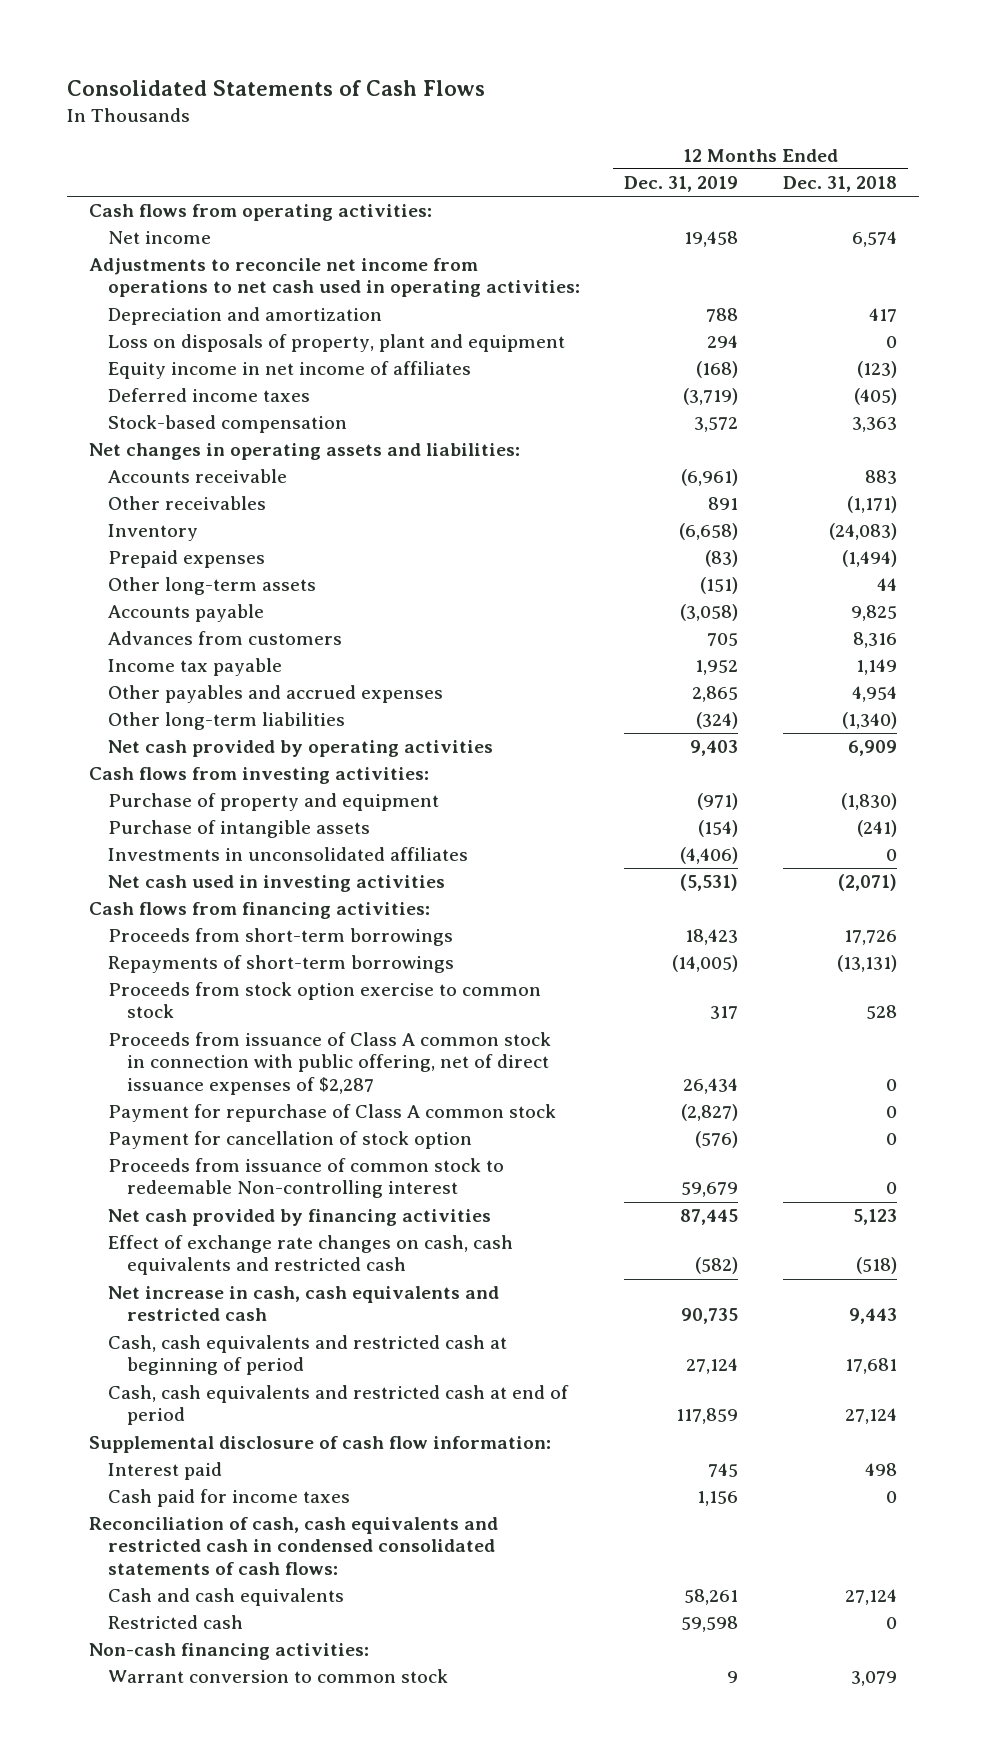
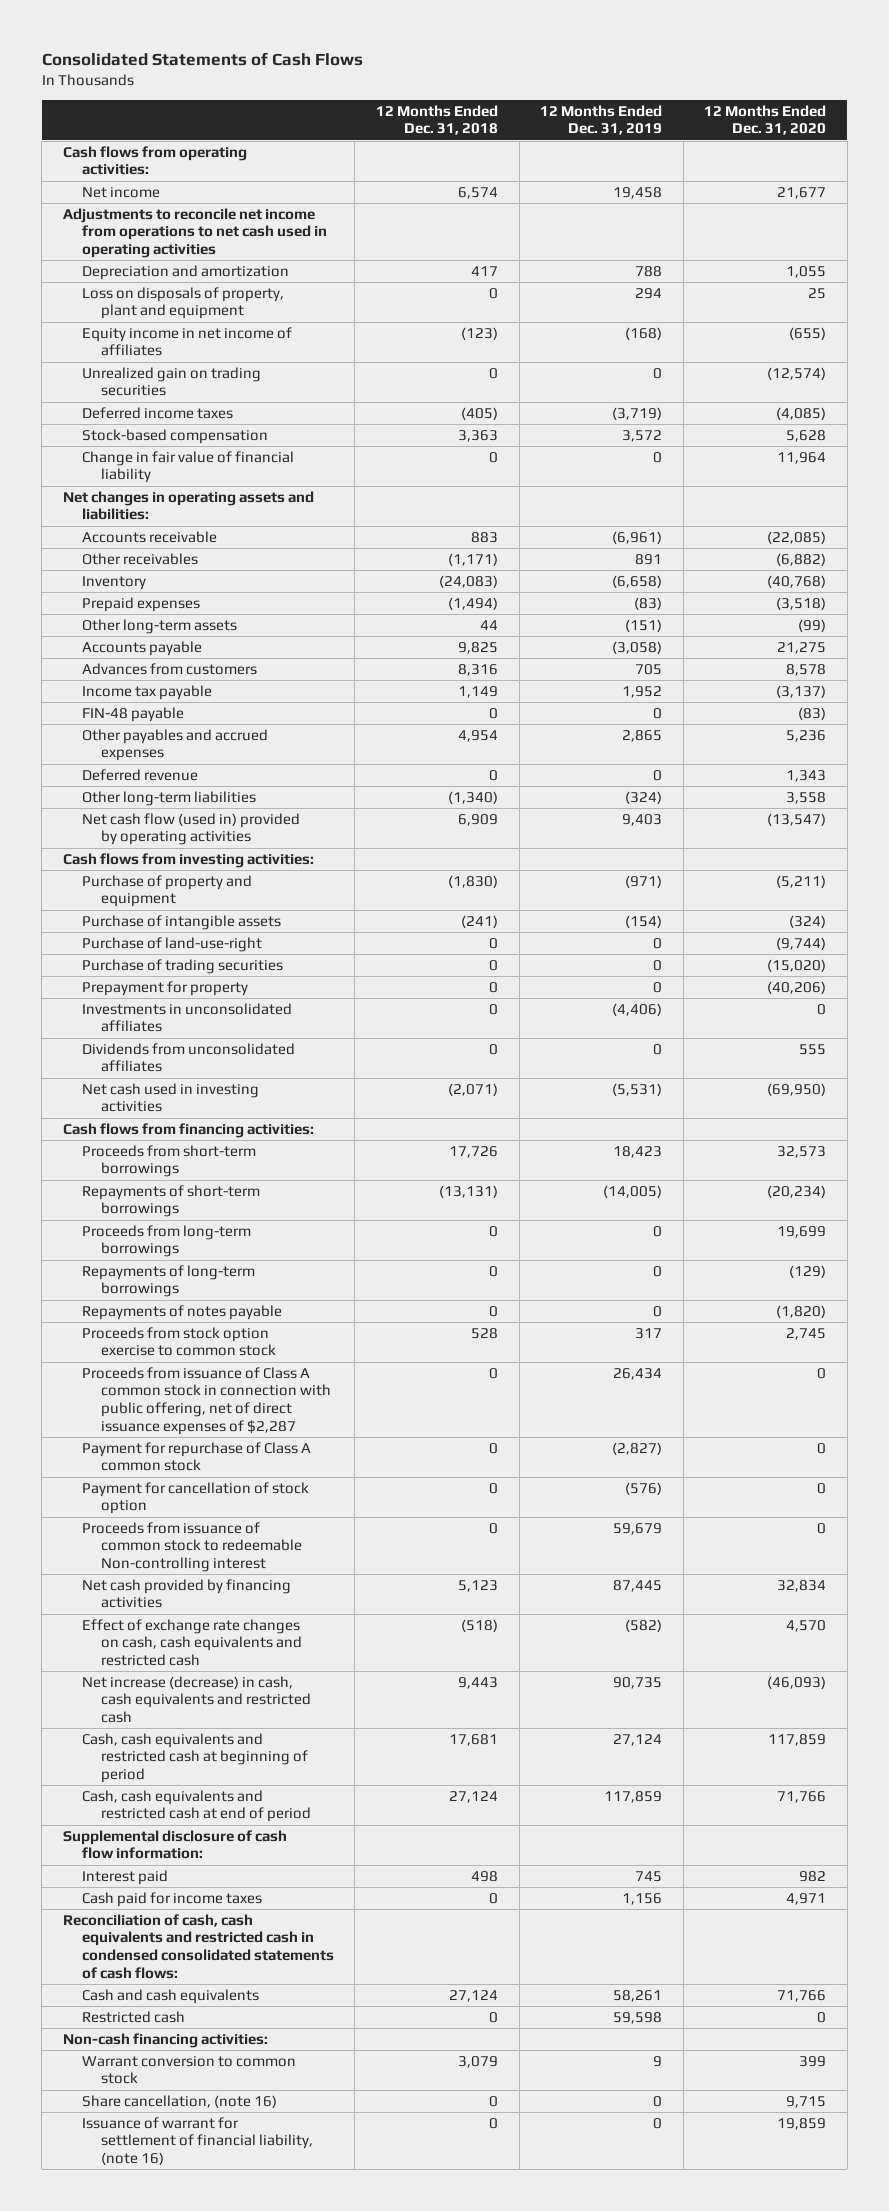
- | 12 Months Ended Dec. 31, 2019 | 12 Months Ended Dec. 31, 2018
+ | 12 Months Ended Dec. 31, 2018 | 12 Months Ended Dec. 31, 2019 | 12 Months Ended Dec. 31, 2020
- Adjustments to reconcile net income from operations to net cash used in operating activities:
+ Adjustments to reconcile net income from operations to net cash used in operating activities
+ Unrealized gain on trading securities | 0 | 0 | (12,574)
+ Change in fair value of financial liability | 0 | 0 | 11,964
+ FIN-48 payable | 0 | 0 | (83)
+ Deferred revenue | 0 | 0 | 1,343
- Net cash provided by operating activities | 9,403 | 6,909
+ Net cash flow (used in) provided by operating activities | 6,909 | 9,403 | (13,547)
+ Purchase of land-use-right | 0 | 0 | (9,744)
+ Purchase of trading securities | 0 | 0 | (15,020)
+ Prepayment for property | 0 | 0 | (40,206)
+ Dividends from unconsolidated affiliates | 0 | 0 | 555
+ Proceeds from long-term borrowings | 0 | 0 | 19,699
+ Repayments of long-term borrowings | 0 | 0 | (129)
+ Repayments of notes payable | 0 | 0 | (1,820)
- Net increase in cash, cash equivalents and restricted cash | 90,735 | 9,443
+ Net increase (decrease) in cash, cash equivalents and restricted cash | 9,443 | 90,735 | (46,093)
+ Share cancellation, (note 16) | 0 | 0 | 9,715
+ Issuance of warrant for settlement of financial liability, (note 16) | 0 | 0 | 19,859

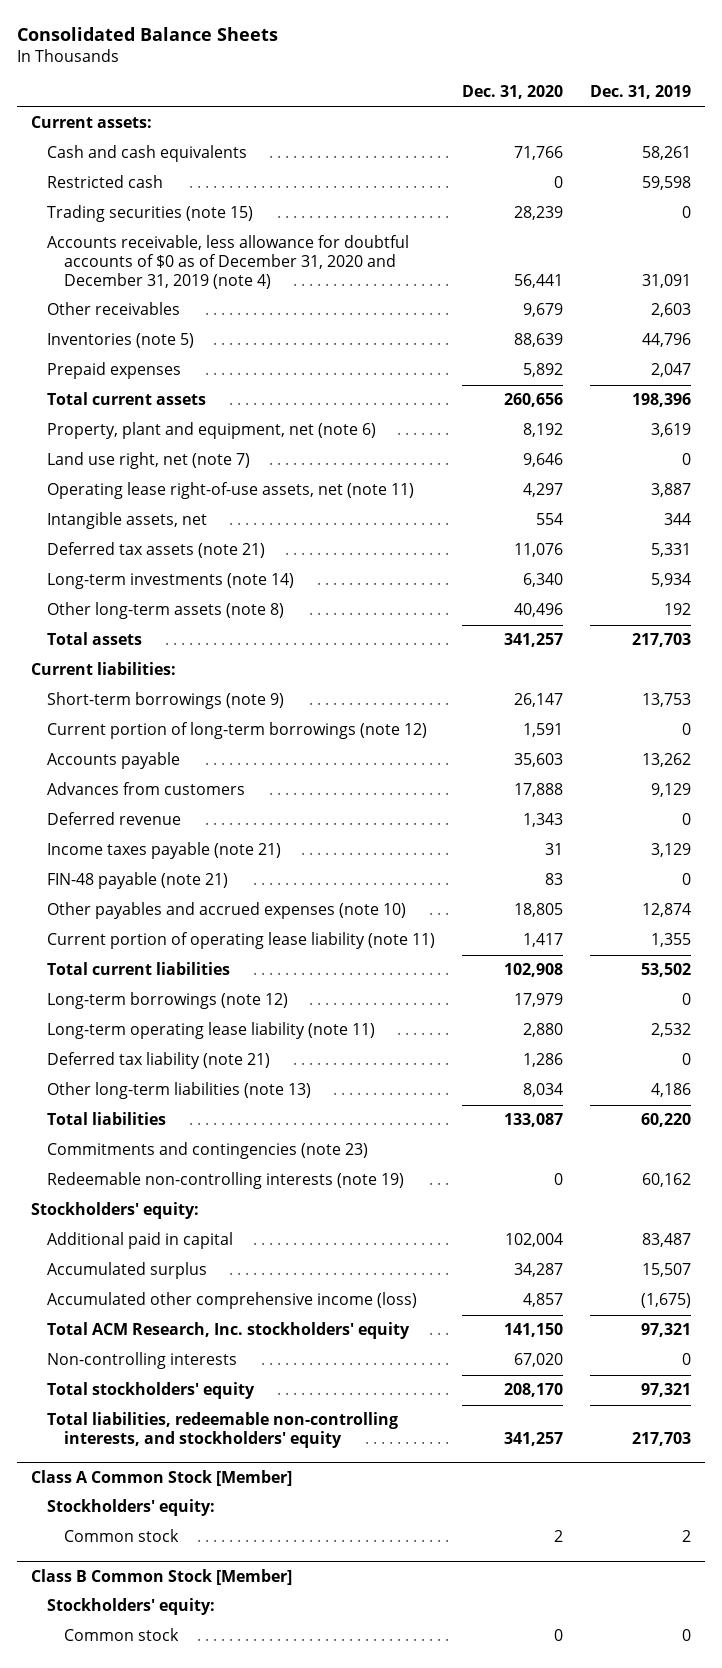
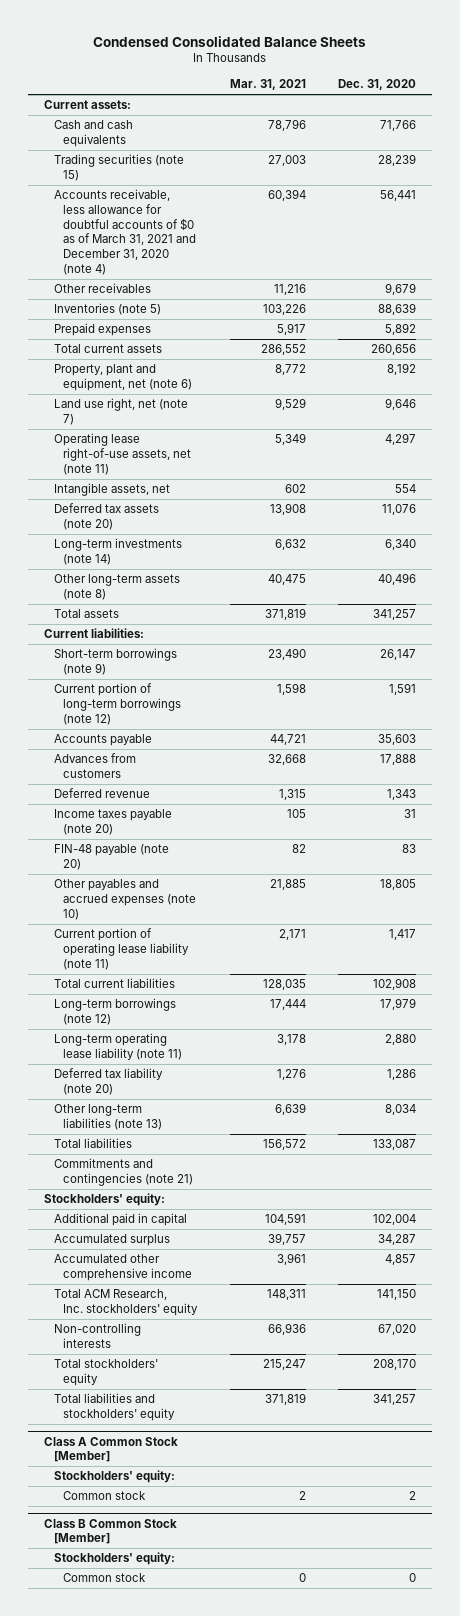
- Consolidated Balance Sheets
+ Condensed Consolidated Balance Sheets
- | Dec. 31, 2020 | Dec. 31, 2019
+ | Mar. 31, 2021 | Dec. 31, 2020
- Restricted cash | 0 | 59,598
- Accounts receivable, less allowance for doubtful accounts of $0 as of December 31, 2020 and December 31, 2019 (note 4) | 56,441 | 31,091
+ Accounts receivable, less allowance for doubtful accounts of $0 as of March 31, 2021 and December 31, 2020 (note 4) | 60,394 | 56,441
- Deferred tax assets (note 21) | 11,076 | 5,331
+ Deferred tax assets (note 20) | 13,908 | 11,076
- Income taxes payable (note 21) | 31 | 3,129
- FIN-48 payable (note 21) | 83 | 0
+ Income taxes payable (note 20) | 105 | 31
+ FIN-48 payable (note 20) | 82 | 83
- Deferred tax liability (note 21) | 1,286 | 0
+ Deferred tax liability (note 20) | 1,276 | 1,286
- Commitments and contingencies (note 23)
- Redeemable non-controlling interests (note 19) | 0 | 60,162
+ Commitments and contingencies (note 21)
- Accumulated other comprehensive income (loss) | 4,857 | (1,675)
+ Accumulated other comprehensive income | 3,961 | 4,857
- Total liabilities, redeemable non-controlling interests, and stockholders' equity | 341,257 | 217,703
+ Total liabilities and stockholders' equity | 371,819 | 341,257

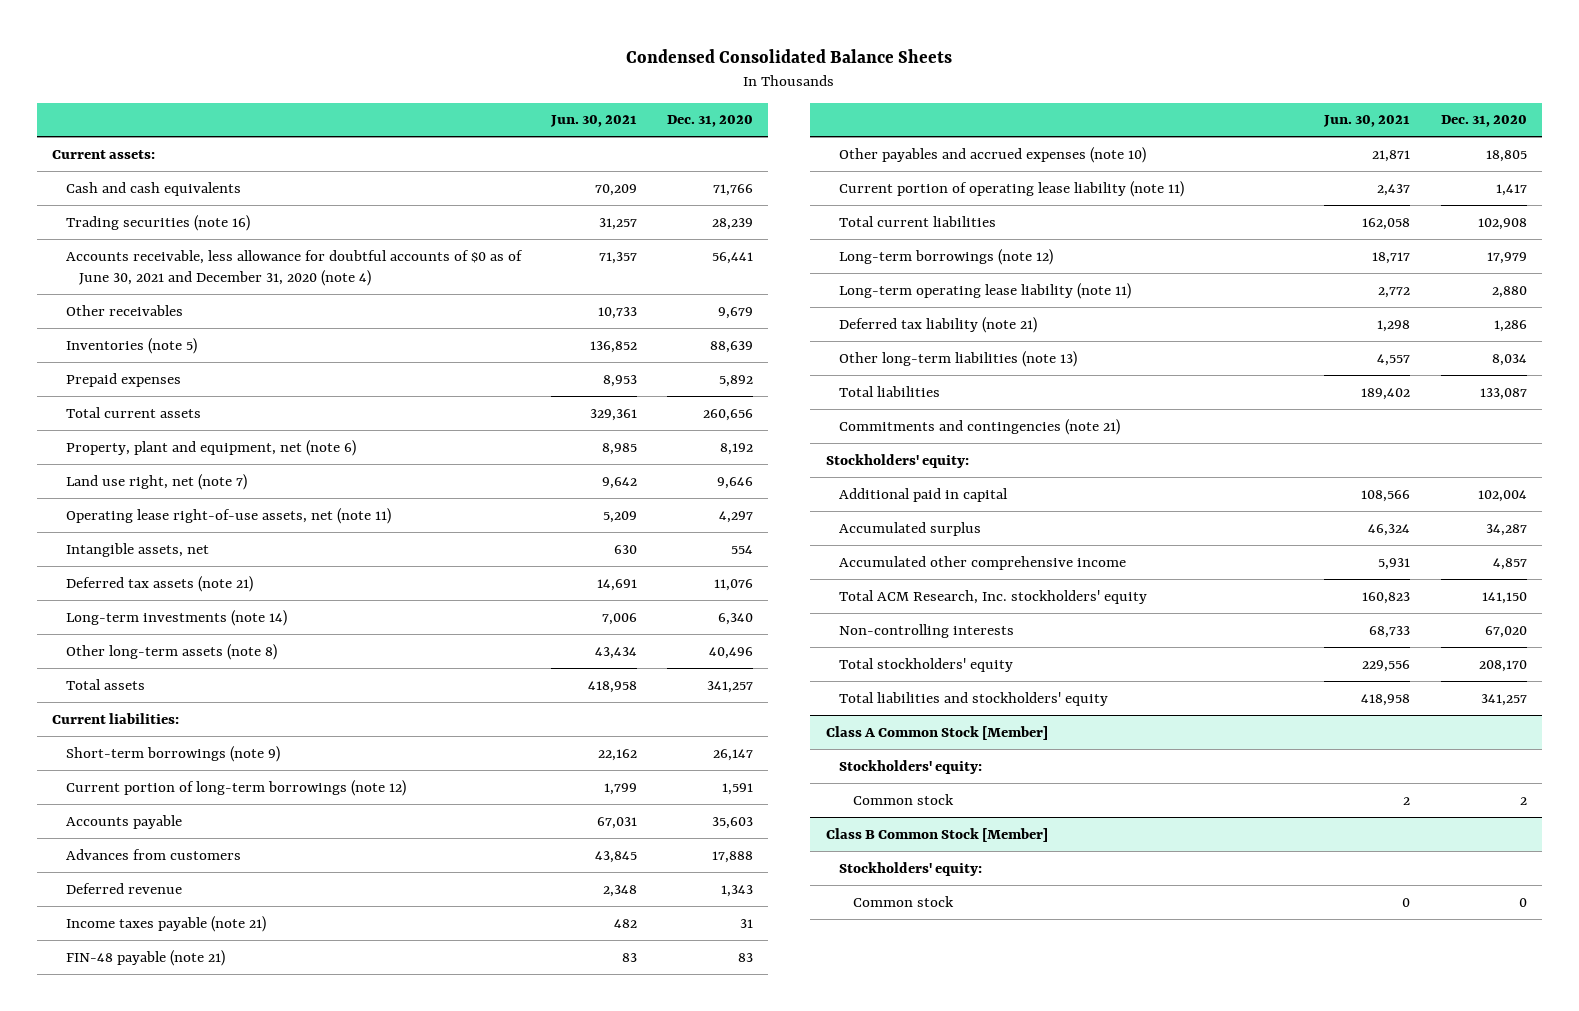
- | Mar. 31, 2021 | Dec. 31, 2020
+ | Jun. 30, 2021 | Dec. 31, 2020
- Trading securities (note 15) | 27,003 | 28,239
- Accounts receivable, less allowance for doubtful accounts of $0 as of March 31, 2021 and December 31, 2020 (note 4) | 60,394 | 56,441
+ Trading securities (note 16) | 31,257 | 28,239
+ Accounts receivable, less allowance for doubtful accounts of $0 as of June 30, 2021 and December 31, 2020 (note 4) | 71,357 | 56,441
- Deferred tax assets (note 20) | 13,908 | 11,076
+ Deferred tax assets (note 21) | 14,691 | 11,076
- Income taxes payable (note 20) | 105 | 31
- FIN-48 payable (note 20) | 82 | 83
+ Income taxes payable (note 21) | 482 | 31
+ FIN-48 payable (note 21) | 83 | 83
- Deferred tax liability (note 20) | 1,276 | 1,286
+ Deferred tax liability (note 21) | 1,298 | 1,286

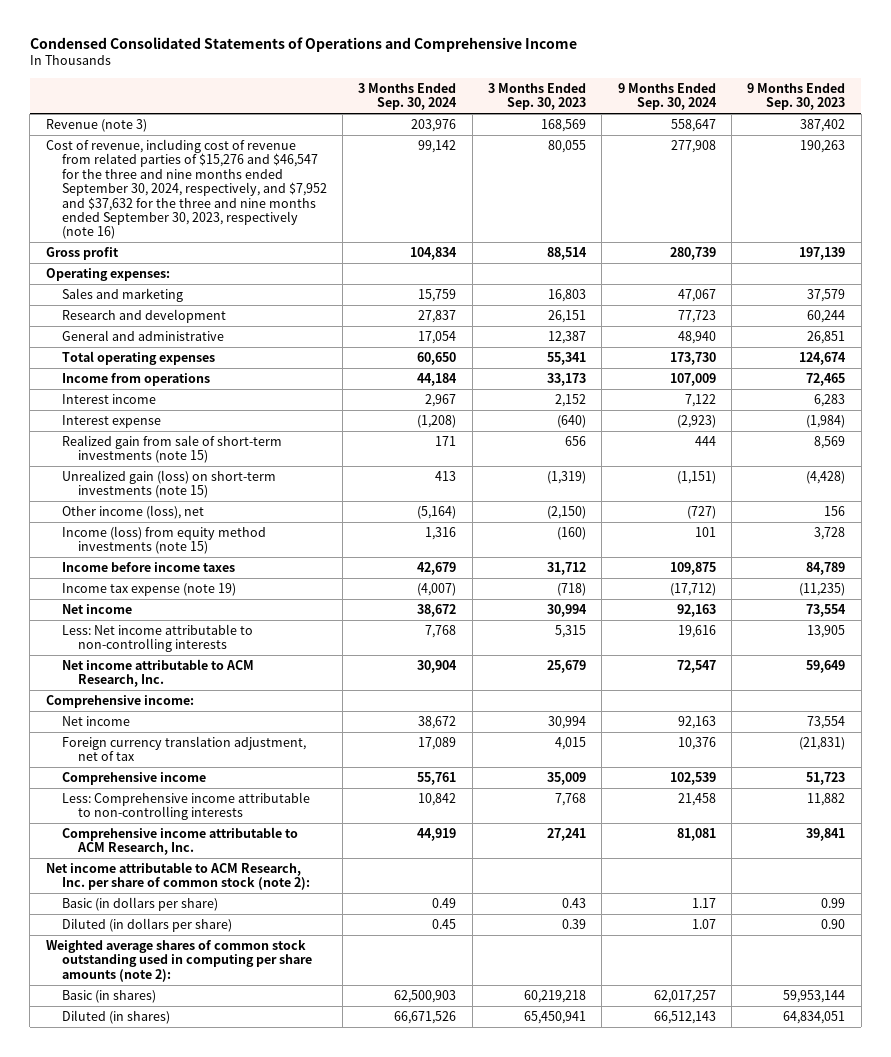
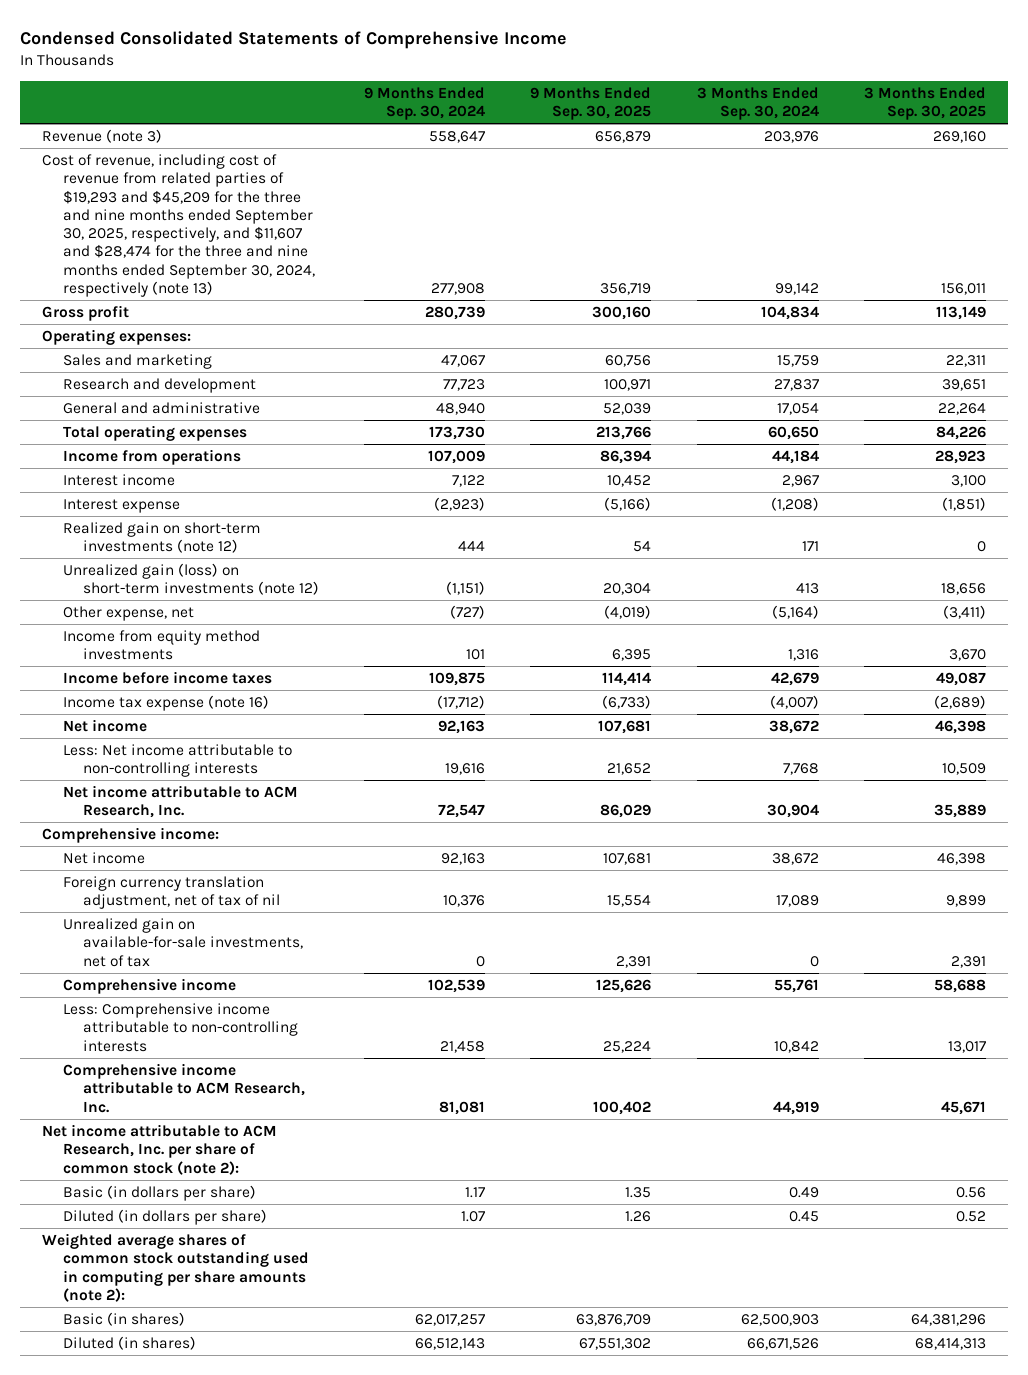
- Condensed Consolidated Statements of Operations and Comprehensive Income
+ Condensed Consolidated Statements of Comprehensive Income
- | 3 Months Ended Sep. 30, 2024 | 3 Months Ended Sep. 30, 2023 | 9 Months Ended Sep. 30, 2024 | 9 Months Ended Sep. 30, 2023
+ | 9 Months Ended Sep. 30, 2024 | 9 Months Ended Sep. 30, 2025 | 3 Months Ended Sep. 30, 2024 | 3 Months Ended Sep. 30, 2025
- Cost of revenue, including cost of revenue from related parties of $15,276 and $46,547 for the three and nine months ended September 30, 2024, respectively, and $7,952 and $37,632 for the three and nine months ended September 30, 2023, respectively (note 16) | 99,142 | 80,055 | 277,908 | 190,263
+ Cost of revenue, including cost of revenue from related parties of $19,293 and $45,209 for the three and nine months ended September 30, 2025, respectively, and $11,607 and $28,474 for the three and nine months ended September 30, 2024, respectively (note 13) | 277,908 | 356,719 | 99,142 | 156,011
- Realized gain from sale of short-term investments (note 15) | 171 | 656 | 444 | 8,569
- Unrealized gain (loss) on short-term investments (note 15) | 413 | (1,319) | (1,151) | (4,428)
- Other income (loss), net | (5,164) | (2,150) | (727) | 156
- Income (loss) from equity method investments (note 15) | 1,316 | (160) | 101 | 3,728
+ Realized gain on short-term investments (note 12) | 444 | 54 | 171 | 0
+ Unrealized gain (loss) on short-term investments (note 12) | (1,151) | 20,304 | 413 | 18,656
+ Other expense, net | (727) | (4,019) | (5,164) | (3,411)
+ Income from equity method investments | 101 | 6,395 | 1,316 | 3,670
- Income tax expense (note 19) | (4,007) | (718) | (17,712) | (11,235)
+ Income tax expense (note 16) | (17,712) | (6,733) | (4,007) | (2,689)
- Foreign currency translation adjustment, net of tax | 17,089 | 4,015 | 10,376 | (21,831)
+ Foreign currency translation adjustment, net of tax of nil | 10,376 | 15,554 | 17,089 | 9,899
+ Unrealized gain on available-for-sale investments, net of tax | 0 | 2,391 | 0 | 2,391

